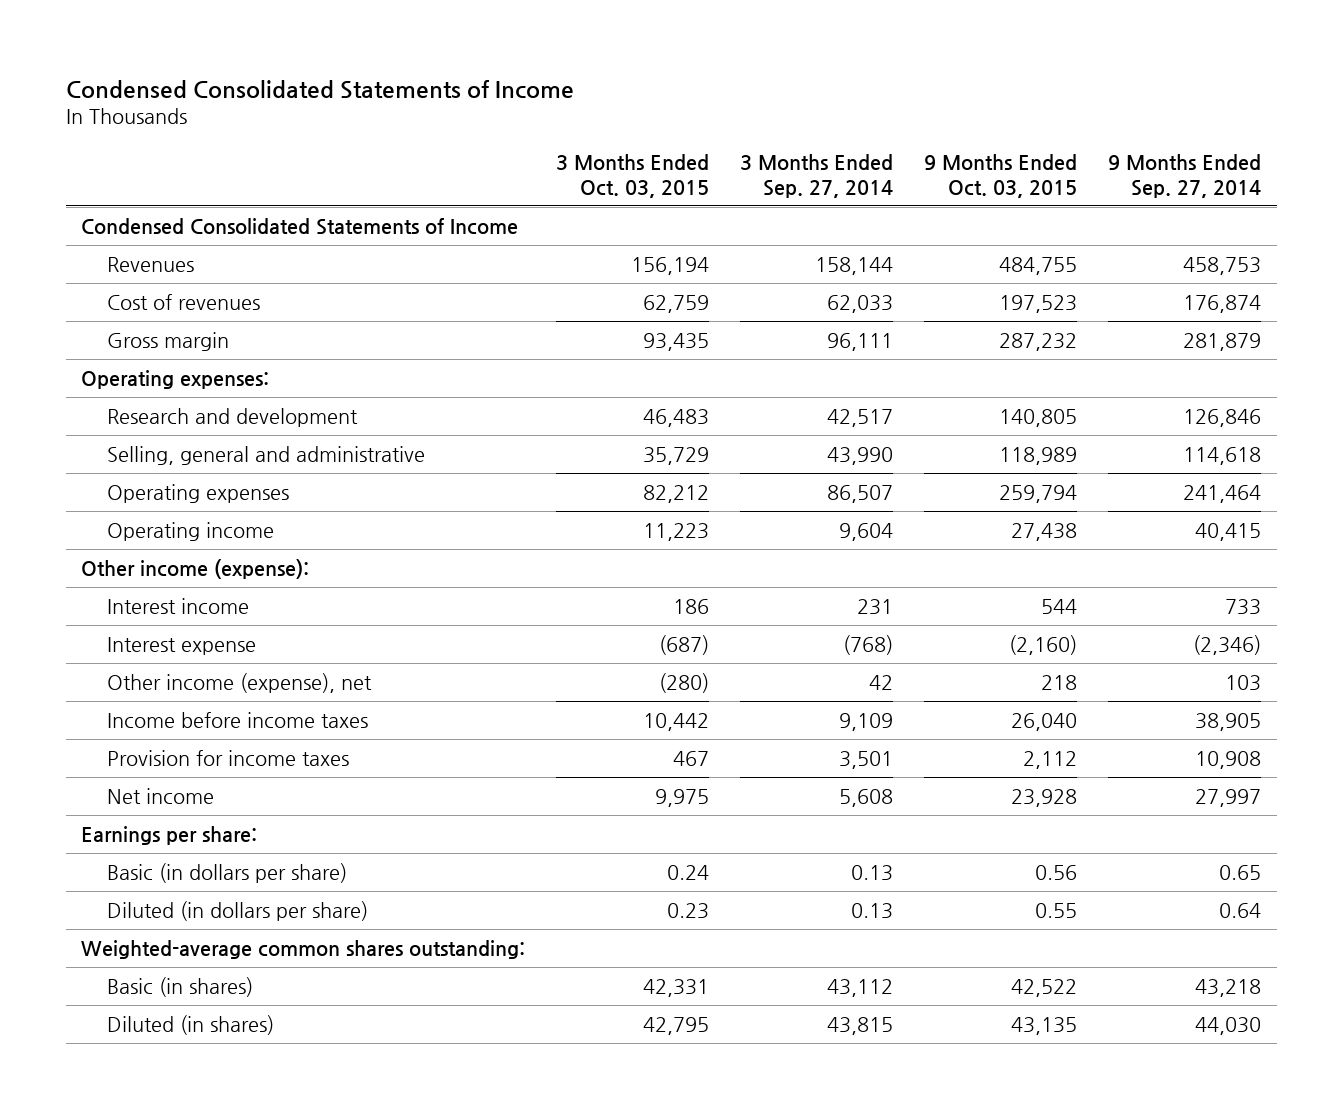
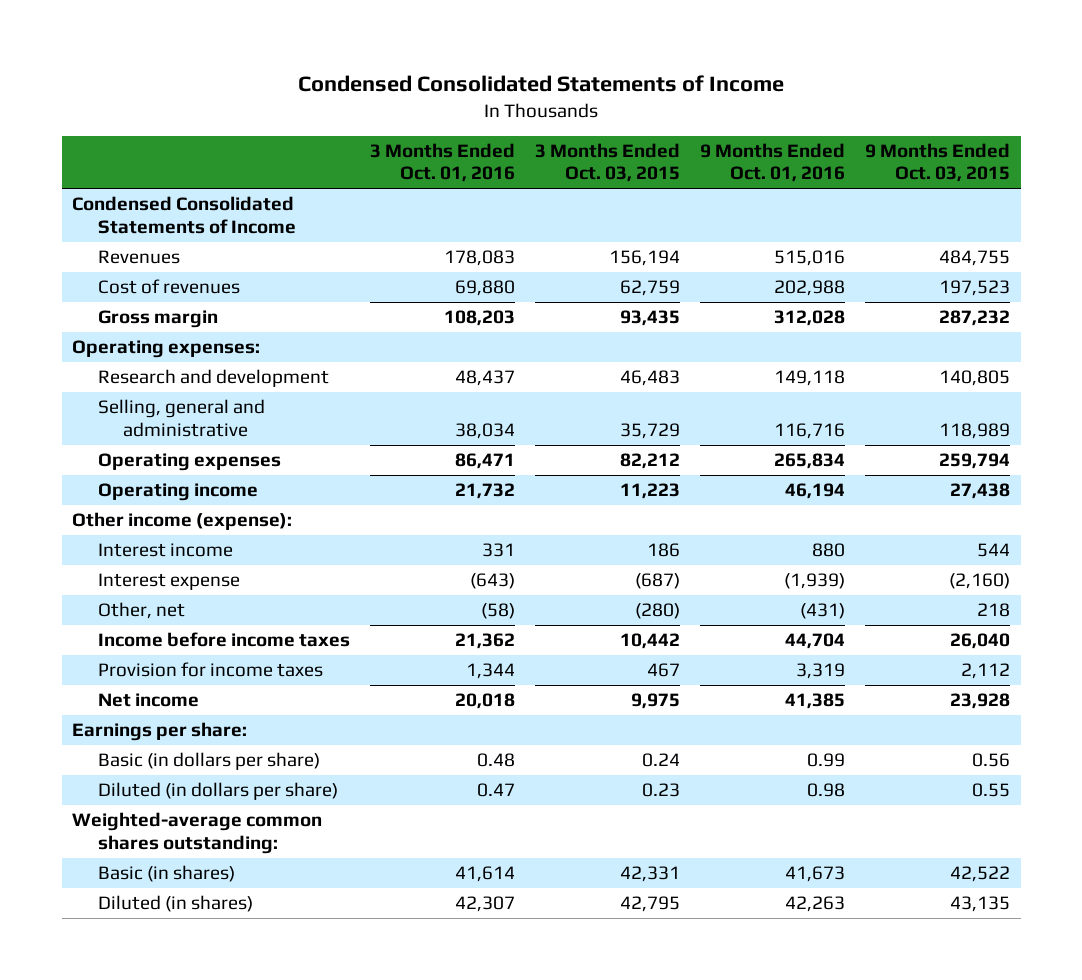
- | 3 Months Ended Oct. 03, 2015 | 3 Months Ended Sep. 27, 2014 | 9 Months Ended Oct. 03, 2015 | 9 Months Ended Sep. 27, 2014
+ | 3 Months Ended Oct. 01, 2016 | 3 Months Ended Oct. 03, 2015 | 9 Months Ended Oct. 01, 2016 | 9 Months Ended Oct. 03, 2015
- Other income (expense), net | (280) | 42 | 218 | 103
+ Other, net | (58) | (280) | (431) | 218

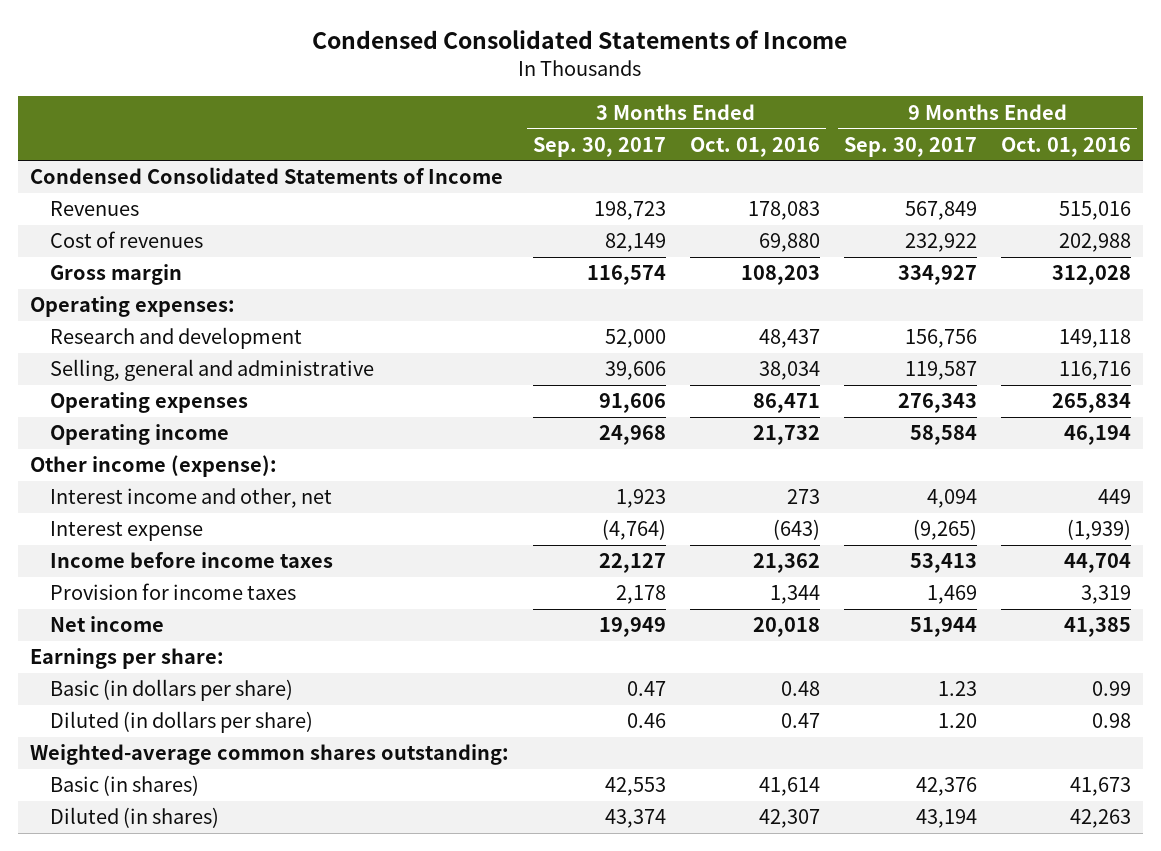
- | 3 Months Ended Oct. 01, 2016 | 3 Months Ended Oct. 03, 2015 | 9 Months Ended Oct. 01, 2016 | 9 Months Ended Oct. 03, 2015
+ | 3 Months Ended Sep. 30, 2017 | 3 Months Ended Oct. 01, 2016 | 9 Months Ended Sep. 30, 2017 | 9 Months Ended Oct. 01, 2016
- Interest income | 331 | 186 | 880 | 544
+ Interest income and other, net | 1,923 | 273 | 4,094 | 449
- Other, net | (58) | (280) | (431) | 218

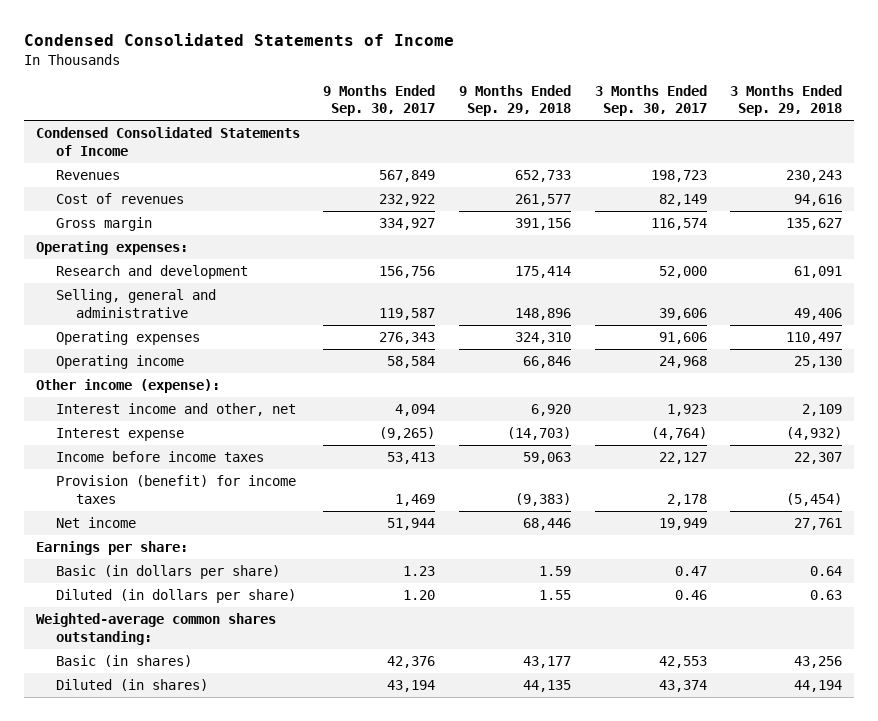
- | 3 Months Ended Sep. 30, 2017 | 3 Months Ended Oct. 01, 2016 | 9 Months Ended Sep. 30, 2017 | 9 Months Ended Oct. 01, 2016
+ | 9 Months Ended Sep. 30, 2017 | 9 Months Ended Sep. 29, 2018 | 3 Months Ended Sep. 30, 2017 | 3 Months Ended Sep. 29, 2018
- Provision for income taxes | 2,178 | 1,344 | 1,469 | 3,319
+ Provision (benefit) for income taxes | 1,469 | (9,383) | 2,178 | (5,454)

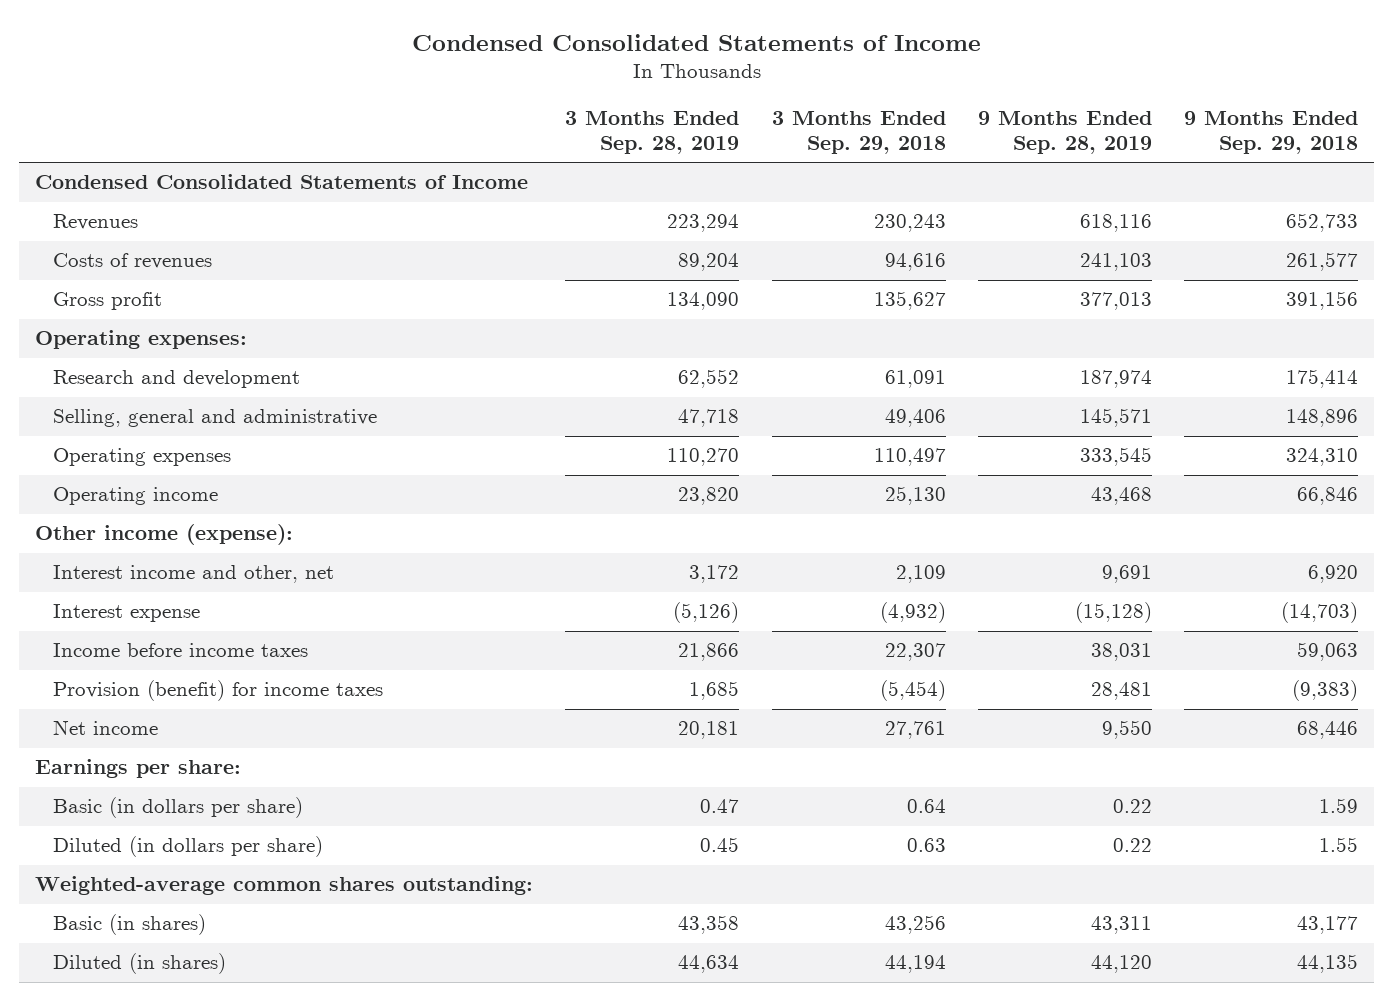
- | 9 Months Ended Sep. 30, 2017 | 9 Months Ended Sep. 29, 2018 | 3 Months Ended Sep. 30, 2017 | 3 Months Ended Sep. 29, 2018
+ | 3 Months Ended Sep. 28, 2019 | 3 Months Ended Sep. 29, 2018 | 9 Months Ended Sep. 28, 2019 | 9 Months Ended Sep. 29, 2018
- Cost of revenues | 232,922 | 261,577 | 82,149 | 94,616
- Gross margin | 334,927 | 391,156 | 116,574 | 135,627
+ Costs of revenues | 89,204 | 94,616 | 241,103 | 261,577
+ Gross profit | 134,090 | 135,627 | 377,013 | 391,156

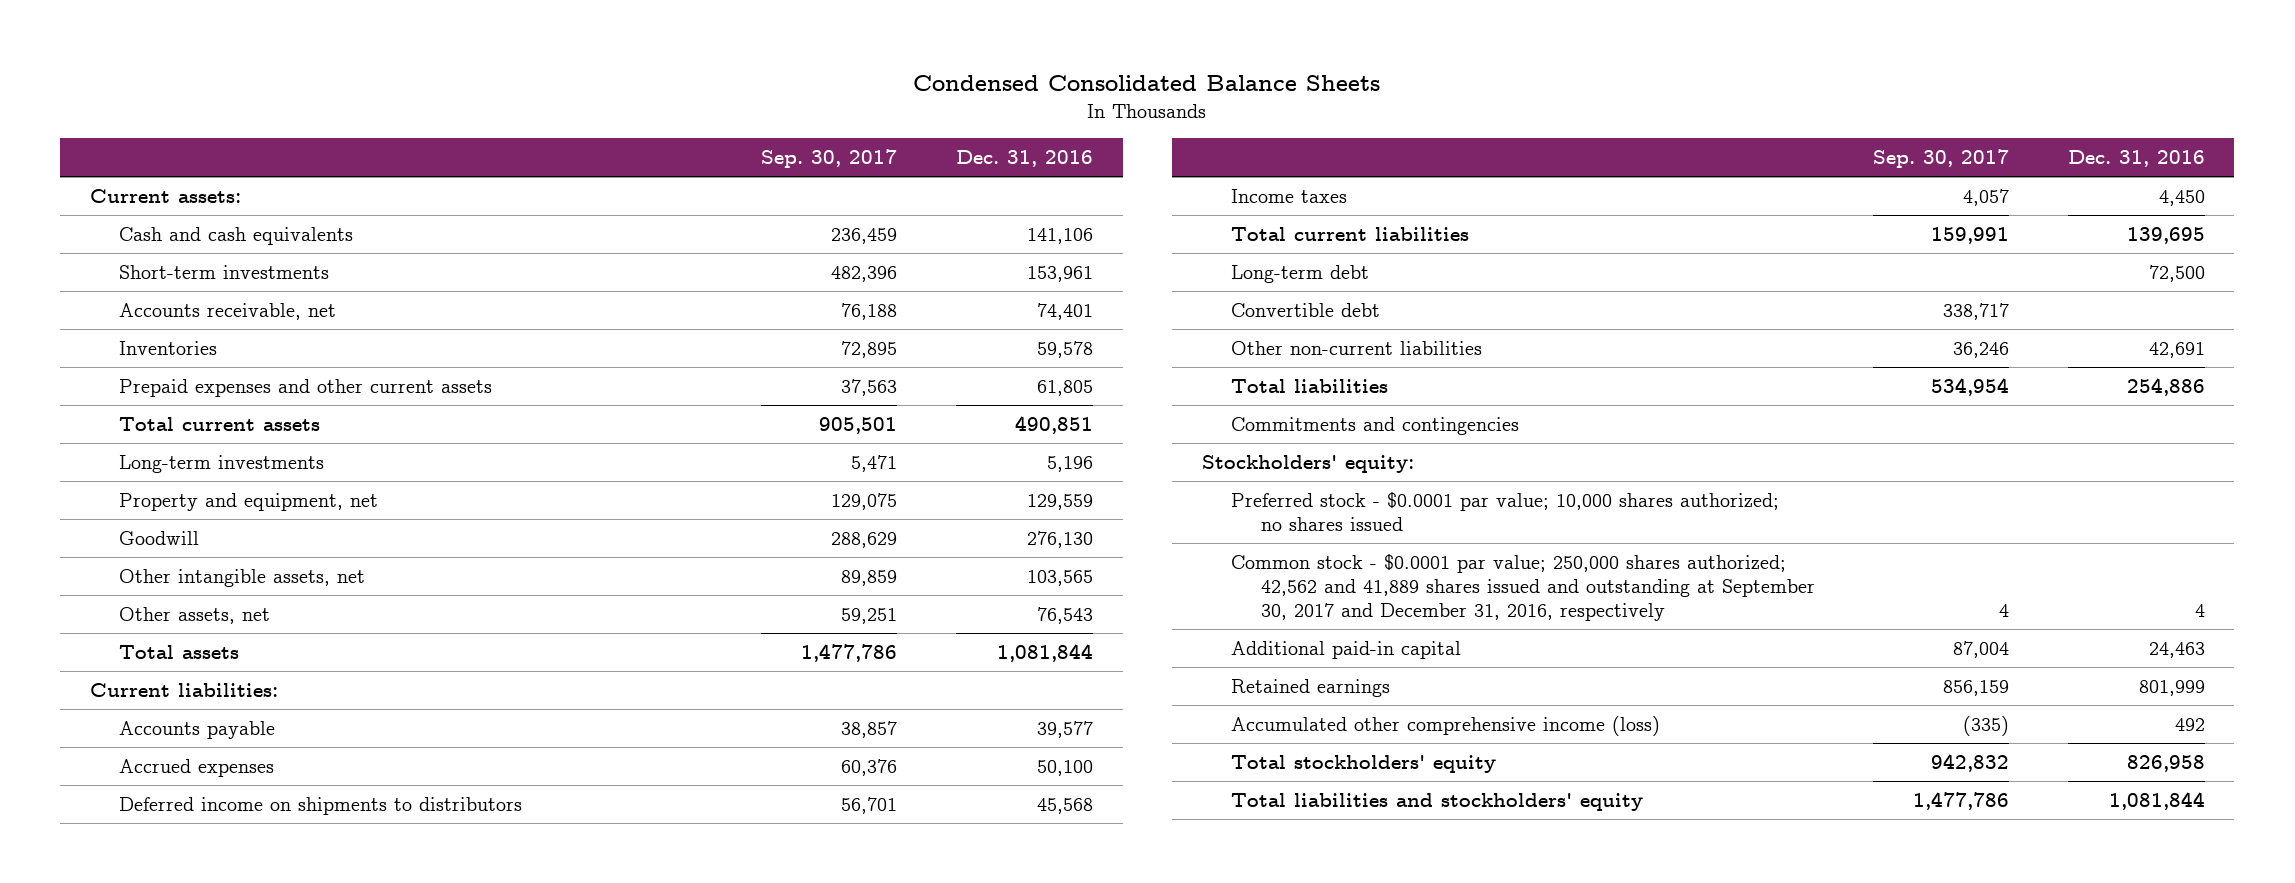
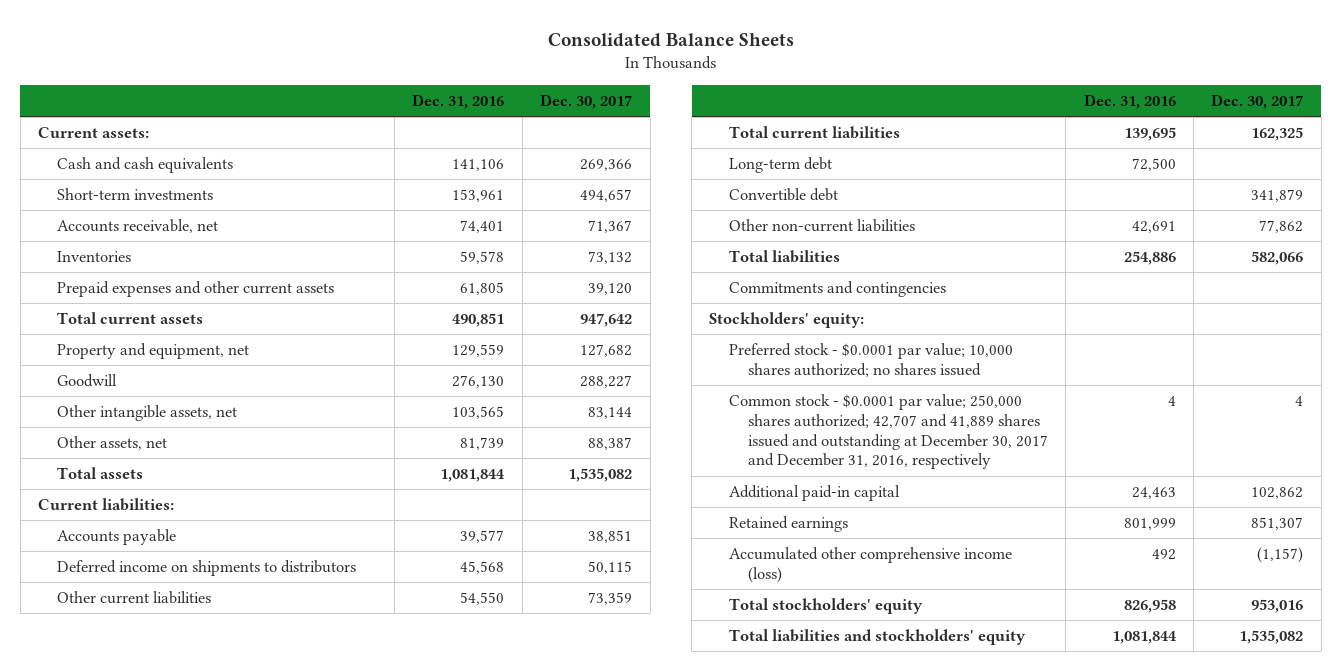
- Condensed Consolidated Balance Sheets
+ Consolidated Balance Sheets
- | Sep. 30, 2017 | Dec. 31, 2016
+ | Dec. 31, 2016 | Dec. 30, 2017
- Long-term investments | 5,471 | 5,196
- Other assets, net | 59,251 | 76,543
+ Other assets, net | 81,739 | 88,387
- Accrued expenses | 60,376 | 50,100
- Income taxes | 4,057 | 4,450
+ Other current liabilities | 54,550 | 73,359
- Common stock - $0.0001 par value; 250,000 shares authorized; 42,562 and 41,889 shares issued and outstanding at September 30, 2017 and December 31, 2016, respectively | 4 | 4
+ Common stock - $0.0001 par value; 250,000 shares authorized; 42,707 and 41,889 shares issued and outstanding at December 30, 2017 and December 31, 2016, respectively | 4 | 4

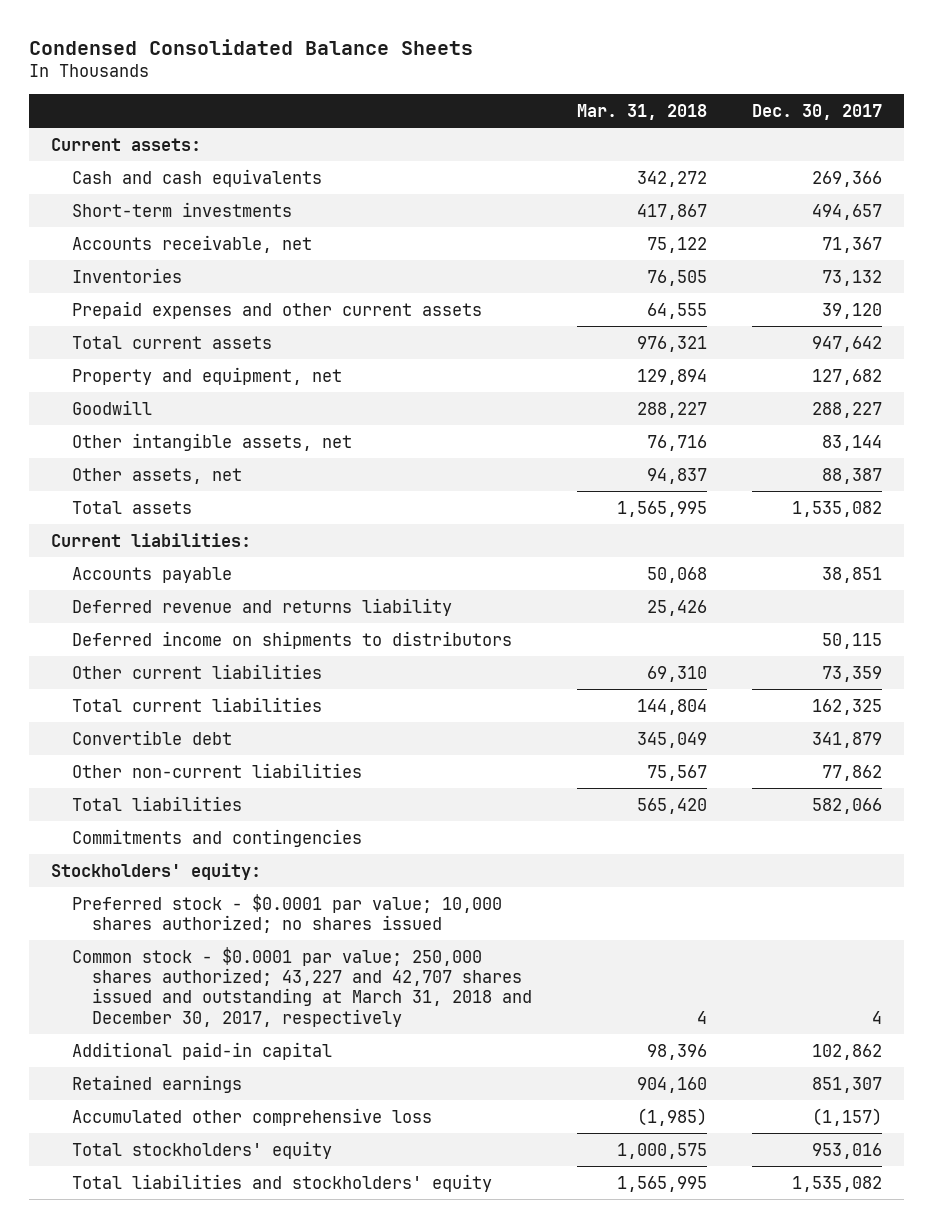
- Consolidated Balance Sheets
+ Condensed Consolidated Balance Sheets
- | Dec. 31, 2016 | Dec. 30, 2017
+ | Mar. 31, 2018 | Dec. 30, 2017
+ Deferred revenue and returns liability | 25,426 |
- Long-term debt | 72,500 |
- Common stock - $0.0001 par value; 250,000 shares authorized; 42,707 and 41,889 shares issued and outstanding at December 30, 2017 and December 31, 2016, respectively | 4 | 4
+ Common stock - $0.0001 par value; 250,000 shares authorized; 43,227 and 42,707 shares issued and outstanding at March 31, 2018 and December 30, 2017, respectively | 4 | 4
- Accumulated other comprehensive income (loss) | 492 | (1,157)
+ Accumulated other comprehensive loss | (1,985) | (1,157)

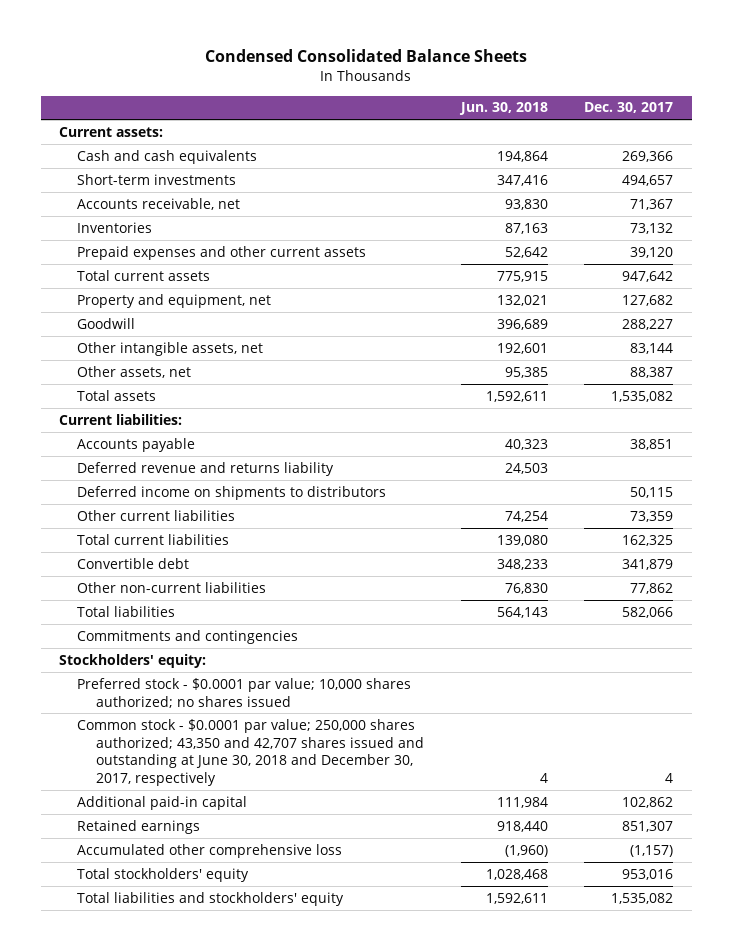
- | Mar. 31, 2018 | Dec. 30, 2017
+ | Jun. 30, 2018 | Dec. 30, 2017
- Common stock - $0.0001 par value; 250,000 shares authorized; 43,227 and 42,707 shares issued and outstanding at March 31, 2018 and December 30, 2017, respectively | 4 | 4
+ Common stock - $0.0001 par value; 250,000 shares authorized; 43,350 and 42,707 shares issued and outstanding at June 30, 2018 and December 30, 2017, respectively | 4 | 4

